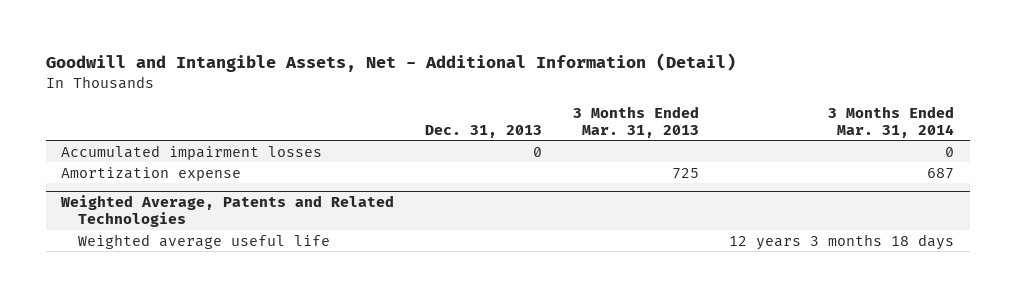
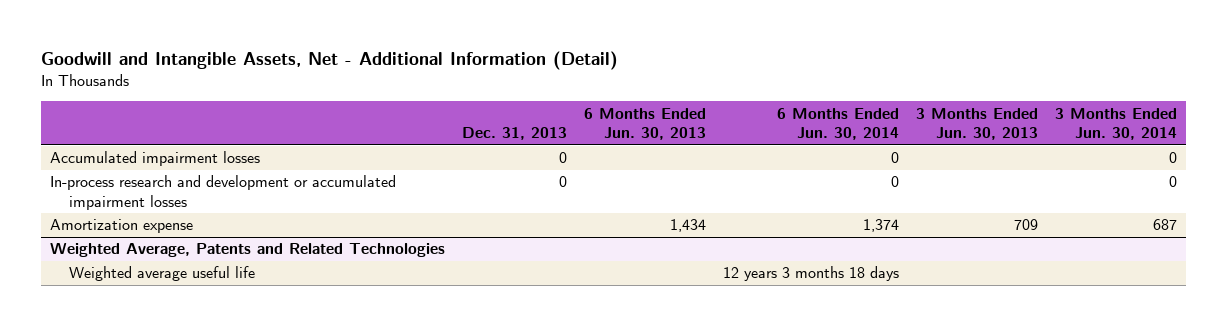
- | Dec. 31, 2013 | 3 Months Ended Mar. 31, 2013 | 3 Months Ended Mar. 31, 2014
+ | Dec. 31, 2013 | 6 Months Ended Jun. 30, 2013 | 6 Months Ended Jun. 30, 2014 | 3 Months Ended Jun. 30, 2013 | 3 Months Ended Jun. 30, 2014
+ In-process research and development or accumulated impairment losses | 0 | | 0 | | 0

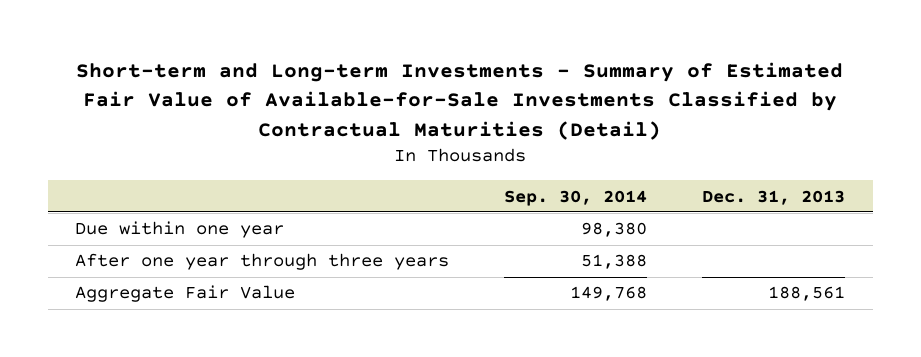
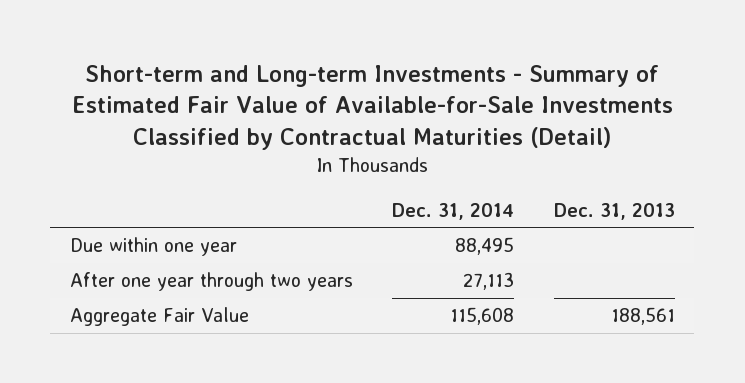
- | Sep. 30, 2014 | Dec. 31, 2013
+ | Dec. 31, 2014 | Dec. 31, 2013
- After one year through three years | 51,388 |
+ After one year through two years | 27,113 |

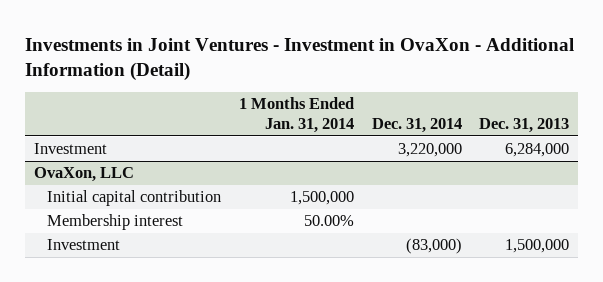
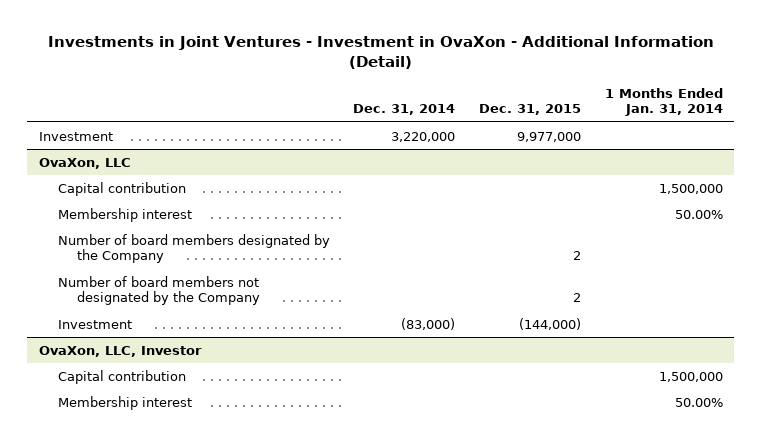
- | 1 Months Ended Jan. 31, 2014 | Dec. 31, 2014 | Dec. 31, 2013
+ | Dec. 31, 2014 | Dec. 31, 2015 | 1 Months Ended Jan. 31, 2014
@ OvaXon, LLC
- Initial capital contribution | 1,500,000 | |
+ Capital contribution | | | 1,500,000
+ Number of board members designated by the Company | | 2 |
+ Number of board members not designated by the Company | | 2 |
+ OvaXon, LLC, Investor
+ Capital contribution | | | 1,500,000
+ Membership interest | | | 50.00%

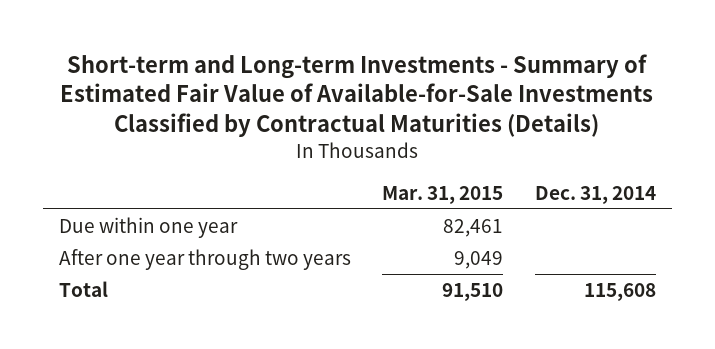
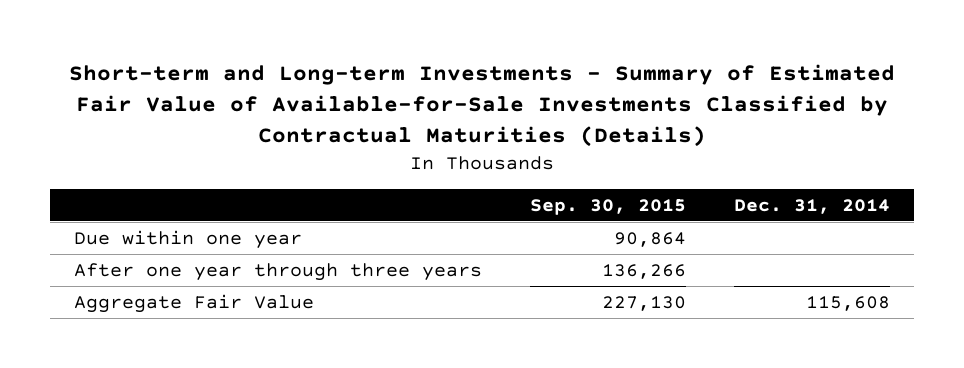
- | Mar. 31, 2015 | Dec. 31, 2014
+ | Sep. 30, 2015 | Dec. 31, 2014
- After one year through two years | 9,049 |
- Total | 91,510 | 115,608
+ After one year through three years | 136,266 |
+ Aggregate Fair Value | 227,130 | 115,608

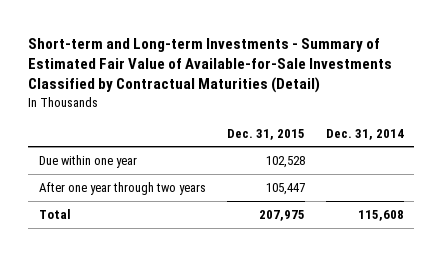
- Short-term and Long-term Investments - Summary of Estimated Fair Value of Available-for-Sale Investments Classified by Contractual Maturities (Details)
+ Short-term and Long-term Investments - Summary of Estimated Fair Value of Available-for-Sale Investments Classified by Contractual Maturities (Detail)
- | Sep. 30, 2015 | Dec. 31, 2014
+ | Dec. 31, 2015 | Dec. 31, 2014
- After one year through three years | 136,266 |
- Aggregate Fair Value | 227,130 | 115,608
+ After one year through two years | 105,447 |
+ Total | 207,975 | 115,608

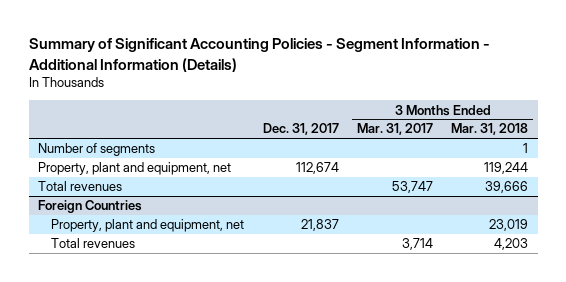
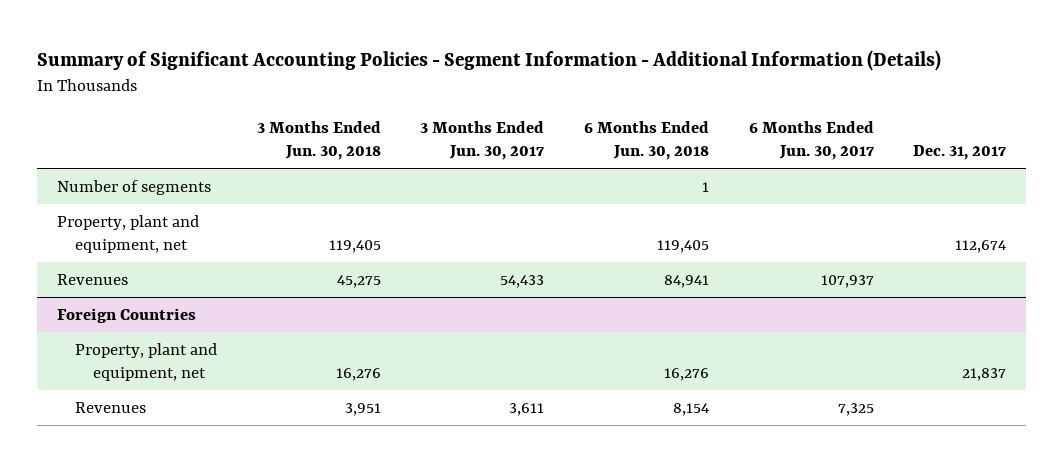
- | Dec. 31, 2017 | 3 Months Ended Mar. 31, 2017 | 3 Months Ended Mar. 31, 2018
+ | 3 Months Ended Jun. 30, 2018 | 3 Months Ended Jun. 30, 2017 | 6 Months Ended Jun. 30, 2018 | 6 Months Ended Jun. 30, 2017 | Dec. 31, 2017
- Total revenues | | 53,747 | 39,666
+ Revenues | 45,275 | 54,433 | 84,941 | 107,937 |
@ Foreign Countries
- Total revenues | | 3,714 | 4,203
+ Revenues | 3,951 | 3,611 | 8,154 | 7,325 |

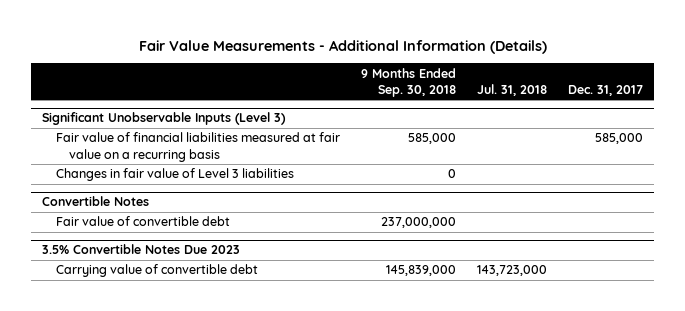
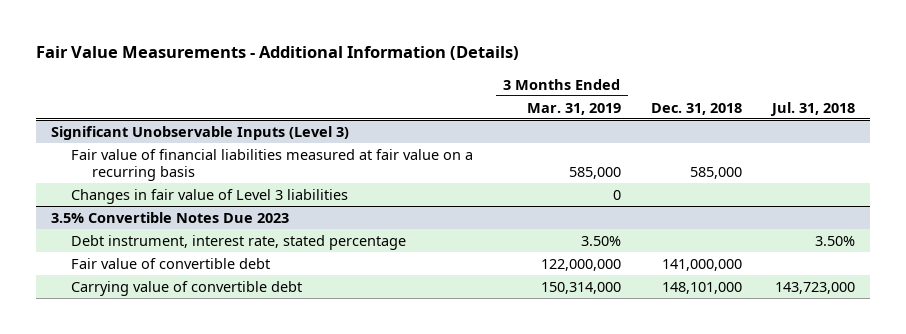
- | 9 Months Ended Sep. 30, 2018 | Jul. 31, 2018 | Dec. 31, 2017
+ | 3 Months Ended Mar. 31, 2019 | Dec. 31, 2018 | Jul. 31, 2018
- Convertible Notes
- Fair value of convertible debt | 237,000,000 | |
@ 3.5% Convertible Notes Due 2023
+ Debt instrument, interest rate, stated percentage | 3.50% | | 3.50%
+ Fair value of convertible debt | 122,000,000 | 141,000,000 |

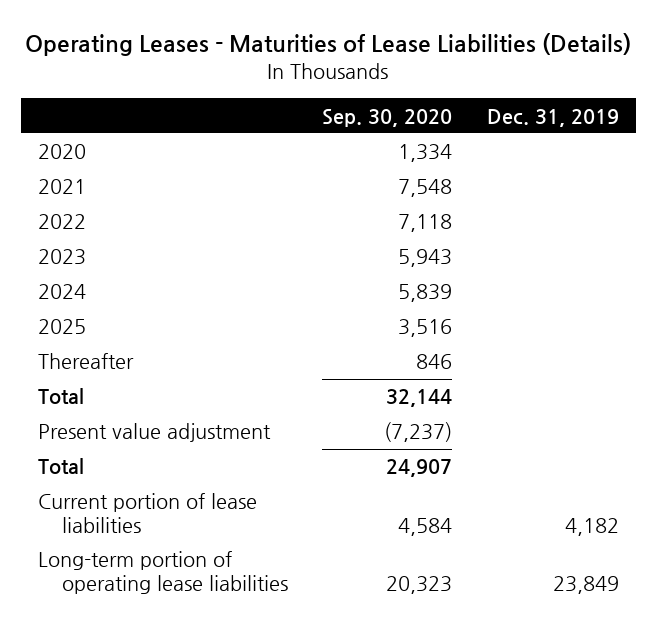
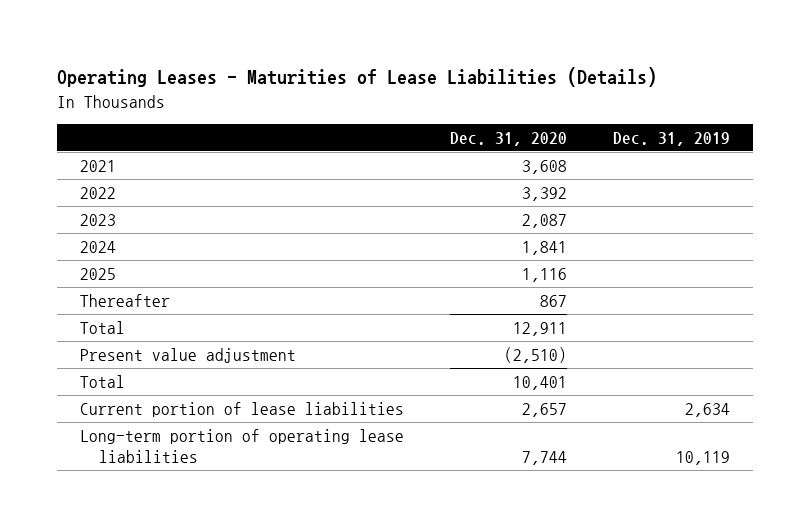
- | Sep. 30, 2020 | Dec. 31, 2019
+ | Dec. 31, 2020 | Dec. 31, 2019
- 2020 | 1,334 |
- Current portion of lease liabilities | 4,584 | 4,182
- Long-term portion of operating lease liabilities | 20,323 | 23,849
+ Current portion of lease liabilities | 2,657 | 2,634
+ Long-term portion of operating lease liabilities | 7,744 | 10,119

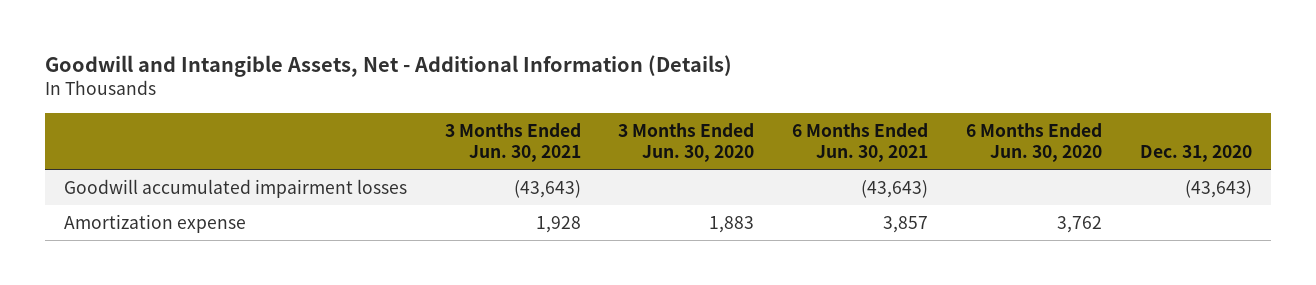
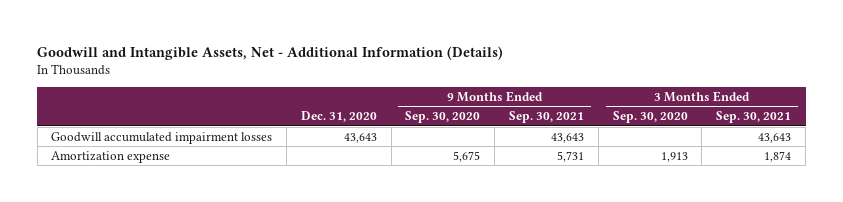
- | 3 Months Ended Jun. 30, 2021 | 3 Months Ended Jun. 30, 2020 | 6 Months Ended Jun. 30, 2021 | 6 Months Ended Jun. 30, 2020 | Dec. 31, 2020
+ | Dec. 31, 2020 | 9 Months Ended Sep. 30, 2020 | 9 Months Ended Sep. 30, 2021 | 3 Months Ended Sep. 30, 2020 | 3 Months Ended Sep. 30, 2021
- Goodwill accumulated impairment losses | (43,643) | | (43,643) | | (43,643)
+ Goodwill accumulated impairment losses | 43,643 | | 43,643 | | 43,643

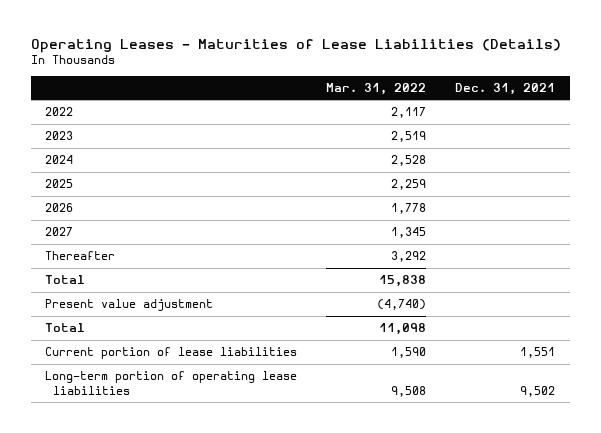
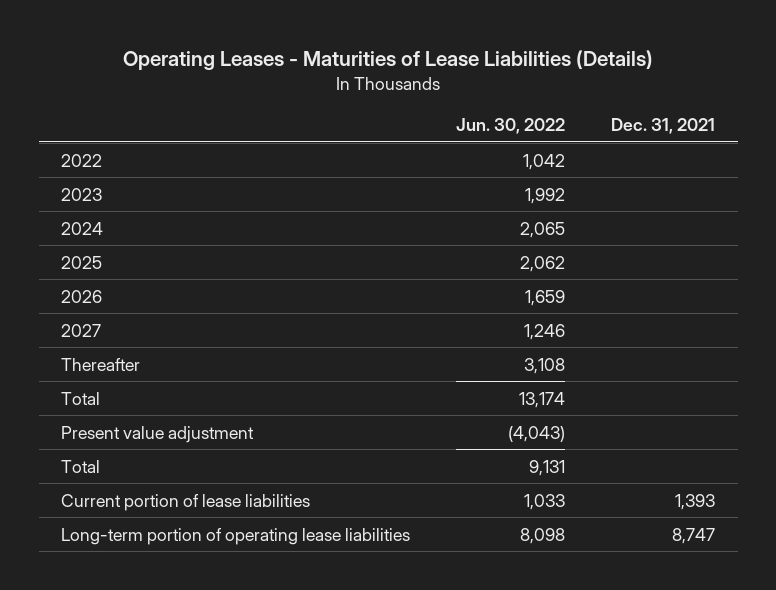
- | Mar. 31, 2022 | Dec. 31, 2021
+ | Jun. 30, 2022 | Dec. 31, 2021
- Current portion of lease liabilities | 1,590 | 1,551
- Long-term portion of operating lease liabilities | 9,508 | 9,502
+ Current portion of lease liabilities | 1,033 | 1,393
+ Long-term portion of operating lease liabilities | 8,098 | 8,747

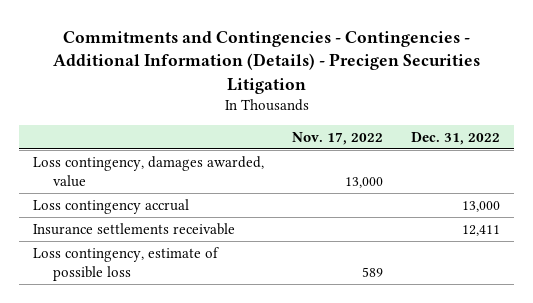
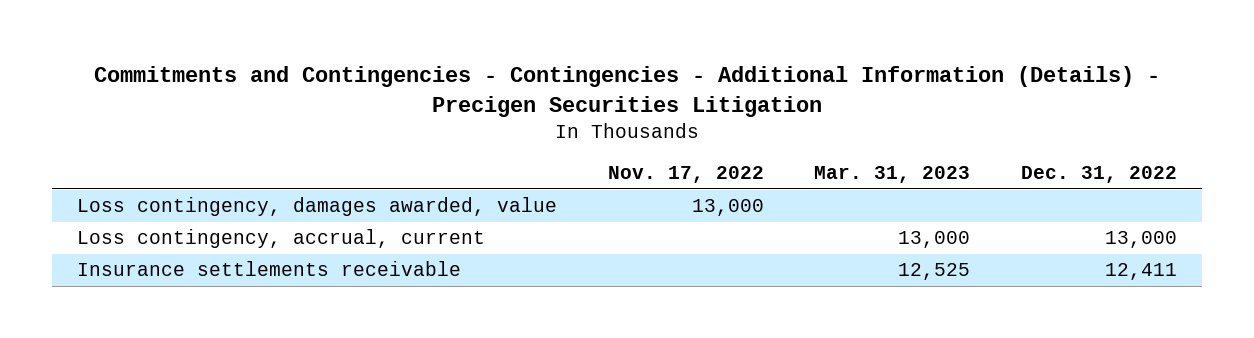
- | Nov. 17, 2022 | Dec. 31, 2022
+ | Nov. 17, 2022 | Mar. 31, 2023 | Dec. 31, 2022
- Loss contingency accrual | | 13,000
+ Loss contingency, accrual, current | | 13,000 | 13,000
- Loss contingency, estimate of possible loss | 589 |

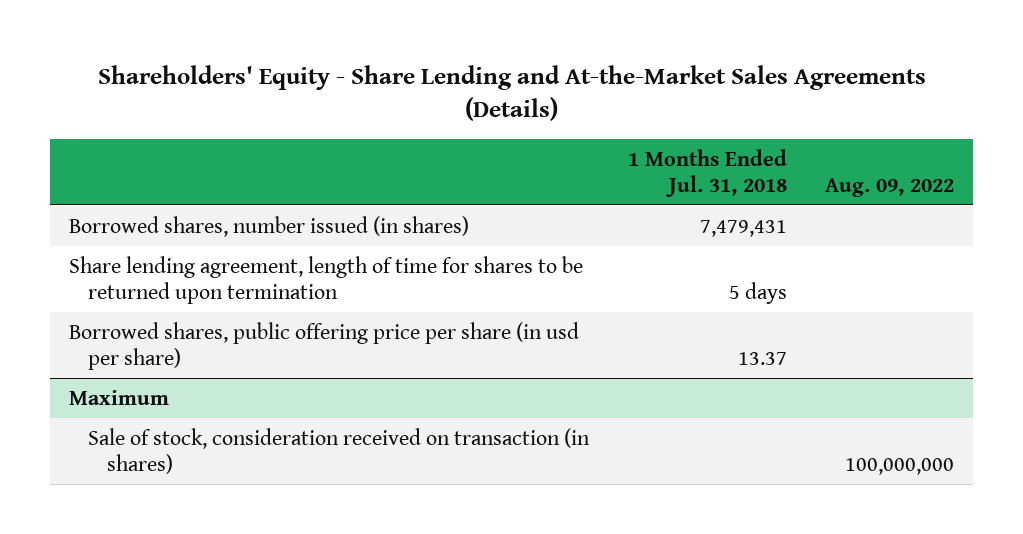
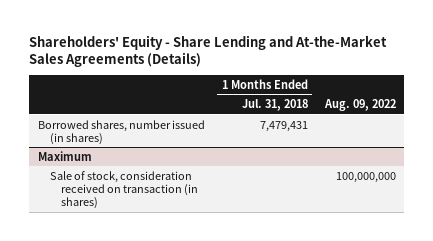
- Share lending agreement, length of time for shares to be returned upon termination | 5 days |
- Borrowed shares, public offering price per share (in usd per share) | 13.37 |

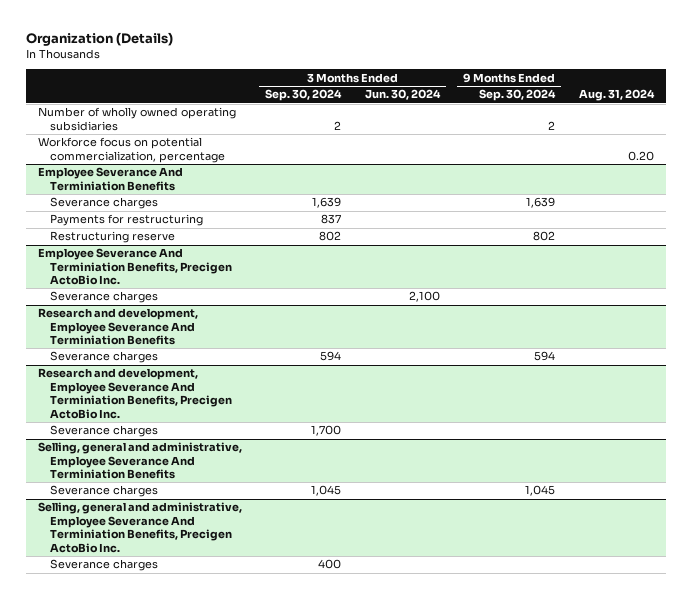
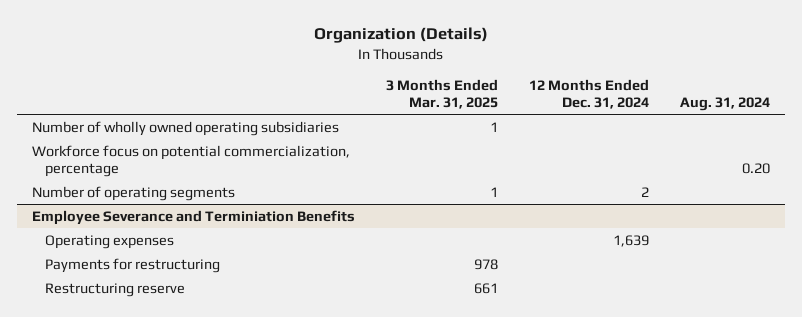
- | 3 Months Ended Sep. 30, 2024 | 3 Months Ended Jun. 30, 2024 | 9 Months Ended Sep. 30, 2024 | Aug. 31, 2024
+ | 3 Months Ended Mar. 31, 2025 | 12 Months Ended Dec. 31, 2024 | Aug. 31, 2024
- Employee Severance And Terminiation Benefits
- Severance charges | 1,639 | | 1,639 |
+ Number of operating segments | 1 | 2 |
+ Employee Severance and Terminiation Benefits
+ Operating expenses | | 1,639 |
- Employee Severance And Terminiation Benefits, Precigen ActoBio Inc.
- Severance charges | | 2,100 | |
- Research and development, Employee Severance And Terminiation Benefits
- Severance charges | 594 | | 594 |
- Research and development, Employee Severance And Terminiation Benefits, Precigen ActoBio Inc.
- Severance charges | 1,700 | | |
- Selling, general and administrative, Employee Severance And Terminiation Benefits
- Severance charges | 1,045 | | 1,045 |
- Selling, general and administrative, Employee Severance And Terminiation Benefits, Precigen ActoBio Inc.
- Severance charges | 400 | | |

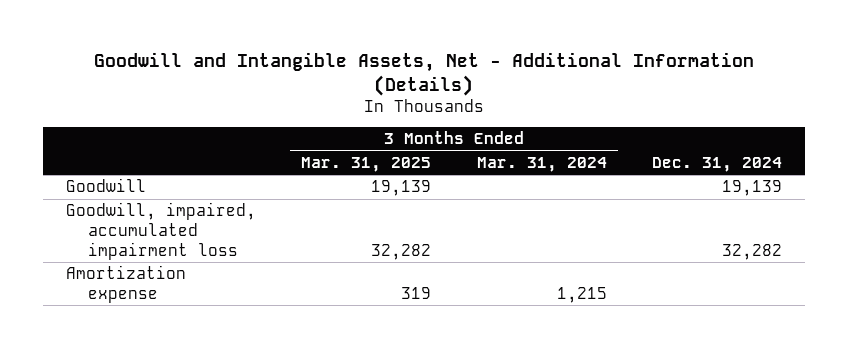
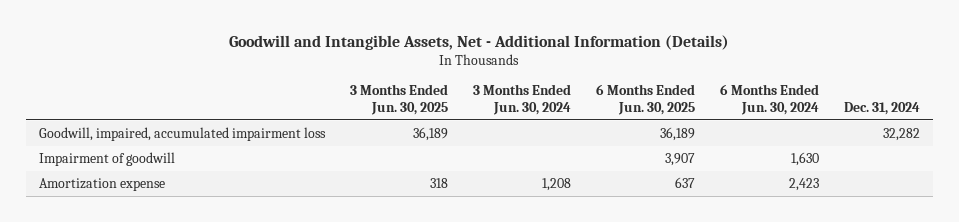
- | 3 Months Ended Mar. 31, 2025 | 3 Months Ended Mar. 31, 2024 | Dec. 31, 2024
+ | 3 Months Ended Jun. 30, 2025 | 3 Months Ended Jun. 30, 2024 | 6 Months Ended Jun. 30, 2025 | 6 Months Ended Jun. 30, 2024 | Dec. 31, 2024
- Goodwill | 19,139 | | 19,139
+ Impairment of goodwill | | | 3,907 | 1,630 |

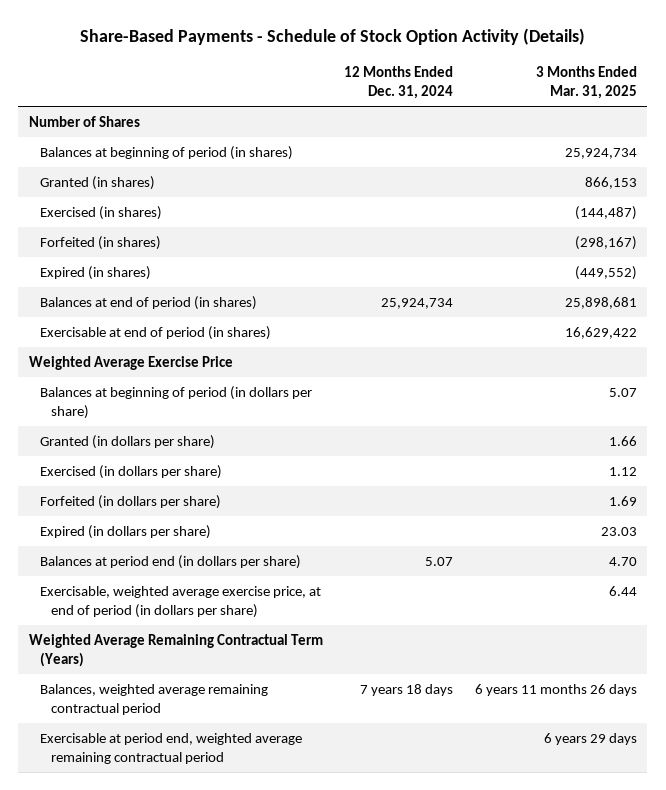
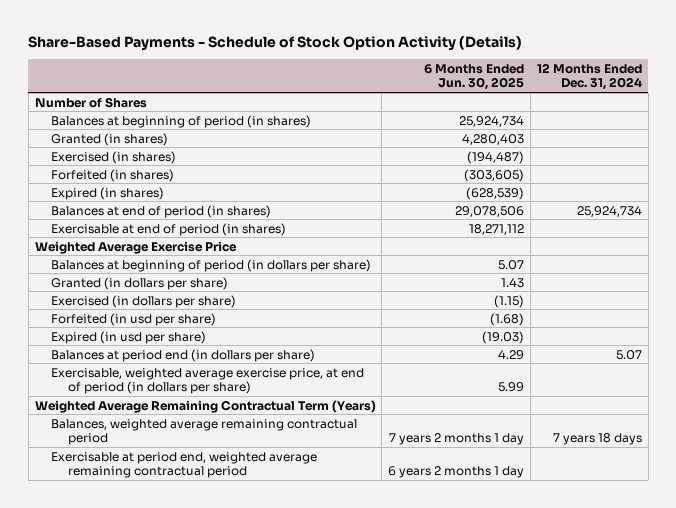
- | 12 Months Ended Dec. 31, 2024 | 3 Months Ended Mar. 31, 2025
+ | 6 Months Ended Jun. 30, 2025 | 12 Months Ended Dec. 31, 2024
- Forfeited (in dollars per share) | | 1.69
- Expired (in dollars per share) | | 23.03
+ Forfeited (in usd per share) | (1.68) |
+ Expired (in usd per share) | (19.03) |

